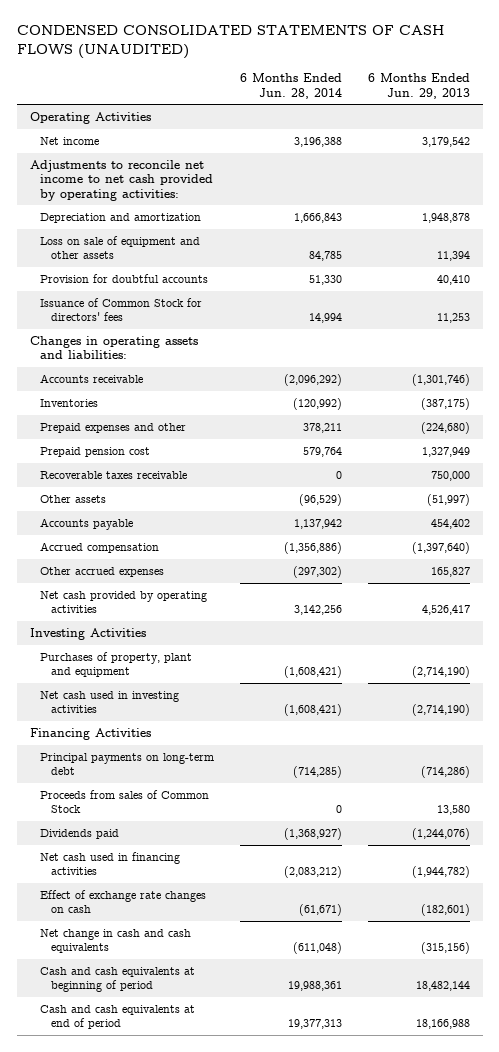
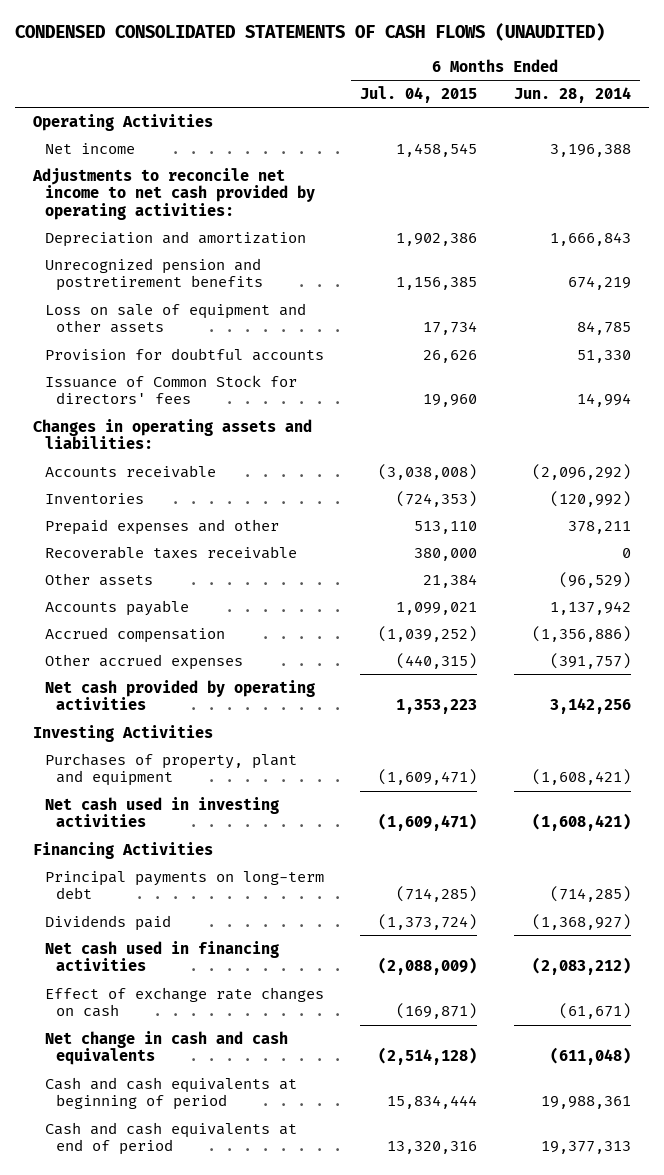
- | 6 Months Ended Jun. 28, 2014 | 6 Months Ended Jun. 29, 2013
+ | 6 Months Ended Jul. 04, 2015 | 6 Months Ended Jun. 28, 2014
+ Unrecognized pension and postretirement benefits | 1,156,385 | 674,219
- Prepaid pension cost | 579,764 | 1,327,949
- Other accrued expenses | (297,302) | 165,827
+ Other accrued expenses | (440,315) | (391,757)
- Proceeds from sales of Common Stock | 0 | 13,580

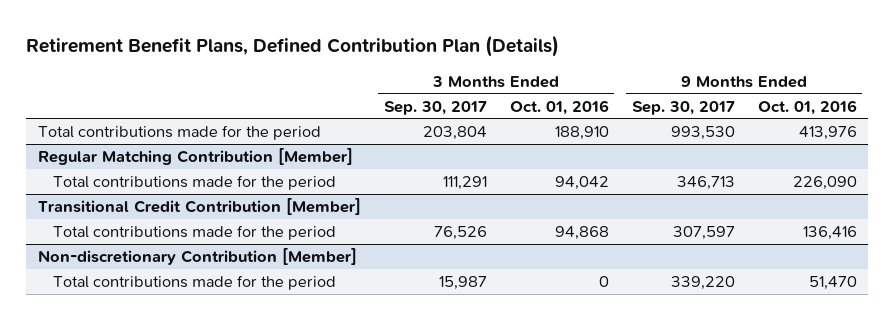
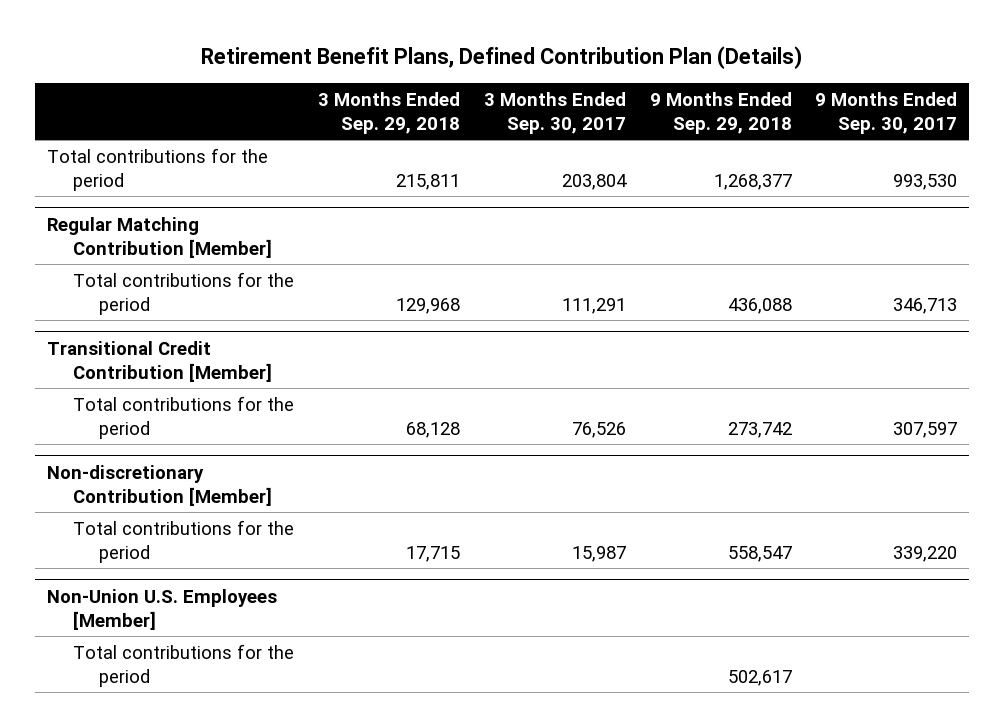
- | 3 Months Ended Sep. 30, 2017 | 3 Months Ended Oct. 01, 2016 | 9 Months Ended Sep. 30, 2017 | 9 Months Ended Oct. 01, 2016
+ | 3 Months Ended Sep. 29, 2018 | 3 Months Ended Sep. 30, 2017 | 9 Months Ended Sep. 29, 2018 | 9 Months Ended Sep. 30, 2017
- Total contributions made for the period | 203,804 | 188,910 | 993,530 | 413,976
+ Total contributions for the period | 215,811 | 203,804 | 1,268,377 | 993,530
@ Regular Matching Contribution [Member]
- Total contributions made for the period | 111,291 | 94,042 | 346,713 | 226,090
+ Total contributions for the period | 129,968 | 111,291 | 436,088 | 346,713
@ Transitional Credit Contribution [Member]
- Total contributions made for the period | 76,526 | 94,868 | 307,597 | 136,416
+ Total contributions for the period | 68,128 | 76,526 | 273,742 | 307,597
@ Non-discretionary Contribution [Member]
- Total contributions made for the period | 15,987 | 0 | 339,220 | 51,470
+ Total contributions for the period | 17,715 | 15,987 | 558,547 | 339,220
+ Non-Union U.S. Employees [Member]
+ Total contributions for the period | | | 502,617 |

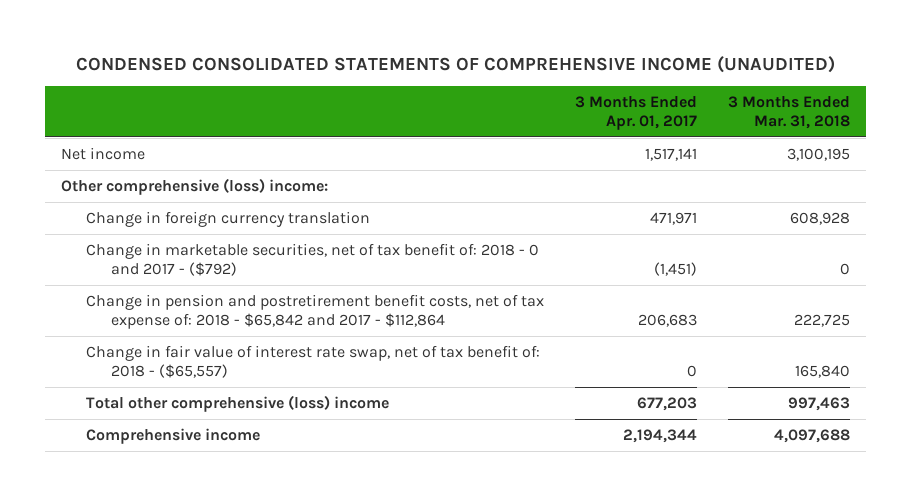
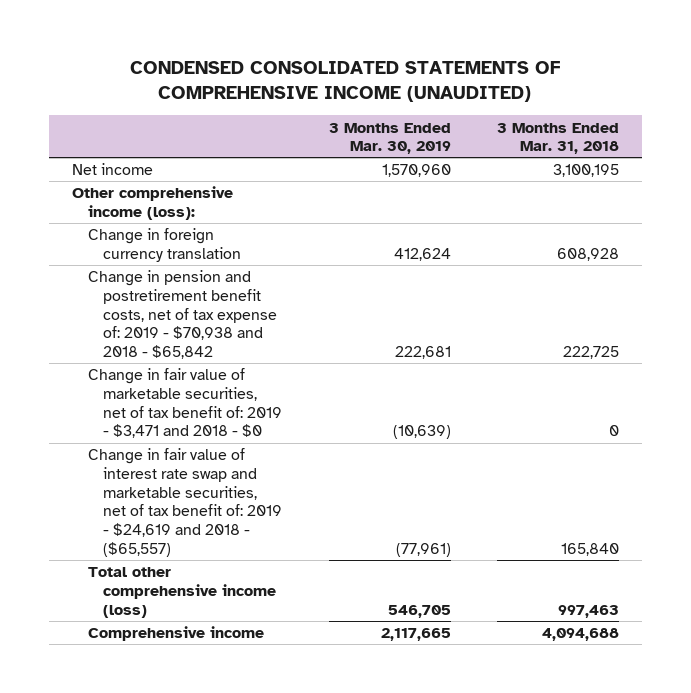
- | 3 Months Ended Apr. 01, 2017 | 3 Months Ended Mar. 31, 2018
+ | 3 Months Ended Mar. 30, 2019 | 3 Months Ended Mar. 31, 2018
- Other comprehensive (loss) income:
+ Other comprehensive income (loss):
- Change in marketable securities, net of tax benefit of: 2018 - 0 and 2017 - ($792) | (1,451) | 0
- Change in pension and postretirement benefit costs, net of tax expense of: 2018 - $65,842 and 2017 - $112,864 | 206,683 | 222,725
- Change in fair value of interest rate swap, net of tax benefit of: 2018 - ($65,557) | 0 | 165,840
- Total other comprehensive (loss) income | 677,203 | 997,463
- Comprehensive income | 2,194,344 | 4,097,688
+ Change in pension and postretirement benefit costs, net of tax expense of: 2019 - $70,938 and 2018 - $65,842 | 222,681 | 222,725
+ Change in fair value of marketable securities, net of tax benefit of: 2019 - $3,471 and 2018 - $0 | (10,639) | 0
+ Change in fair value of interest rate swap and marketable securities, net of tax benefit of: 2019 - $24,619 and 2018 - ($65,557) | (77,961) | 165,840
+ Total other comprehensive income (loss) | 546,705 | 997,463
+ Comprehensive income | 2,117,665 | 4,094,688

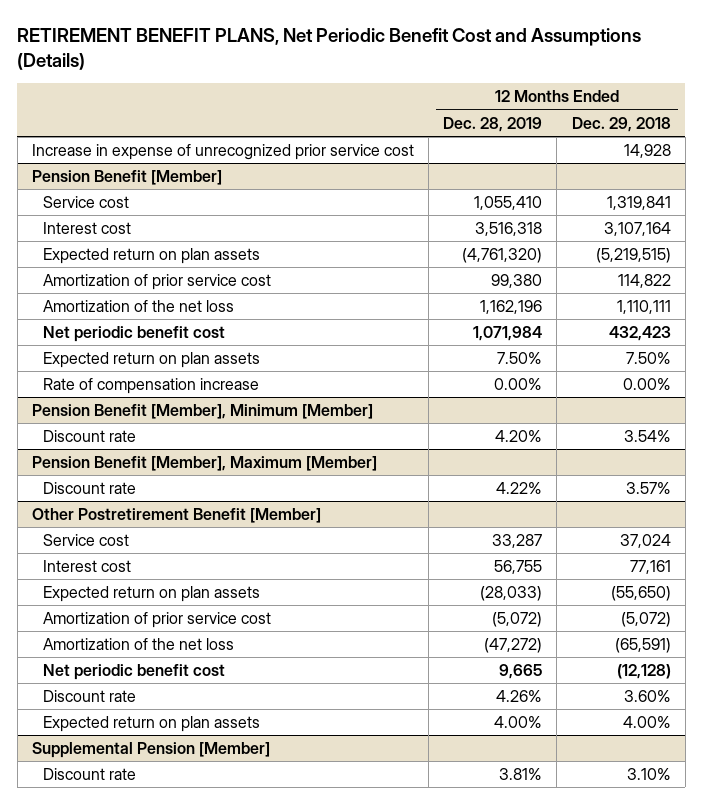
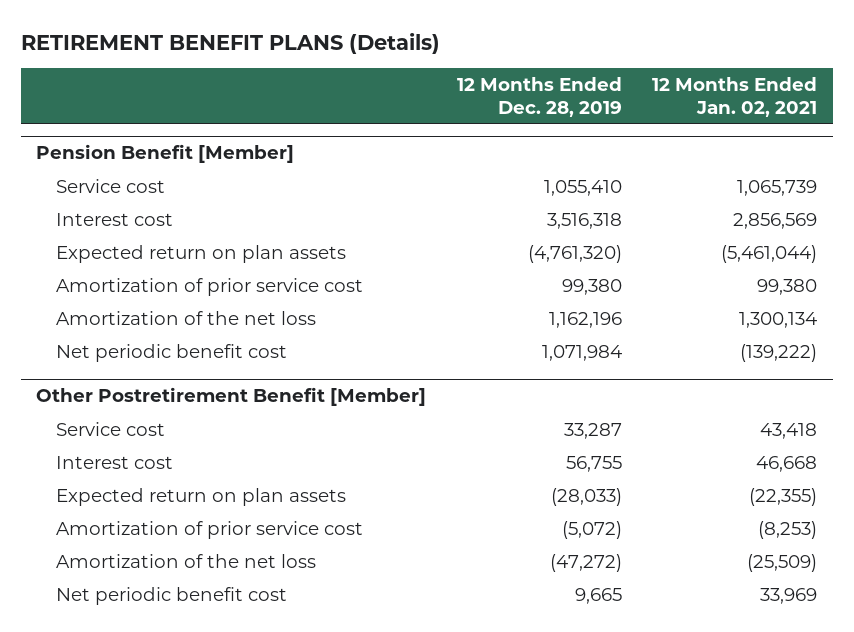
- RETIREMENT BENEFIT PLANS, Net Periodic Benefit Cost and Assumptions (Details)
+ RETIREMENT BENEFIT PLANS (Details)
- | 12 Months Ended Dec. 28, 2019 | 12 Months Ended Dec. 29, 2018
+ | 12 Months Ended Dec. 28, 2019 | 12 Months Ended Jan. 02, 2021
- Increase in expense of unrecognized prior service cost | | 14,928
@ Pension Benefit [Member]
- Expected return on plan assets | 7.50% | 7.50%
- Rate of compensation increase | 0.00% | 0.00%
- Pension Benefit [Member], Minimum [Member]
- Discount rate | 4.20% | 3.54%
- Pension Benefit [Member], Maximum [Member]
- Discount rate | 4.22% | 3.57%
@ Other Postretirement Benefit [Member]
- Discount rate | 4.26% | 3.60%
- Expected return on plan assets | 4.00% | 4.00%
- Supplemental Pension [Member]
- Discount rate | 3.81% | 3.10%

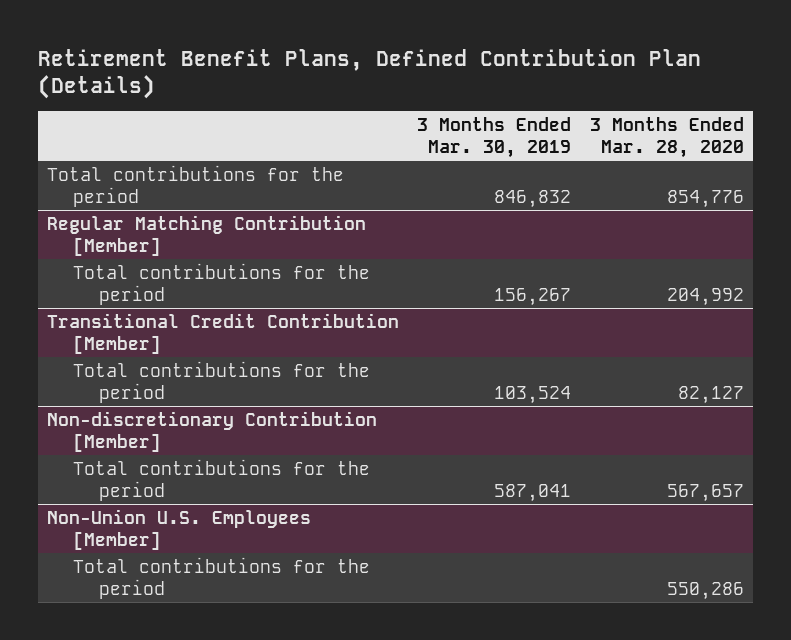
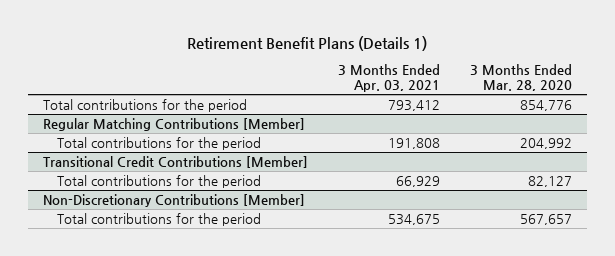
- Retirement Benefit Plans, Defined Contribution Plan (Details)
+ Retirement Benefit Plans (Details 1)
- | 3 Months Ended Mar. 30, 2019 | 3 Months Ended Mar. 28, 2020
+ | 3 Months Ended Apr. 03, 2021 | 3 Months Ended Mar. 28, 2020
- Regular Matching Contribution [Member]
+ Regular Matching Contributions [Member]
- Transitional Credit Contribution [Member]
+ Transitional Credit Contributions [Member]
- Non-discretionary Contribution [Member]
+ Non-Discretionary Contributions [Member]
- Non-Union U.S. Employees [Member]
- Total contributions for the period | | 550,286

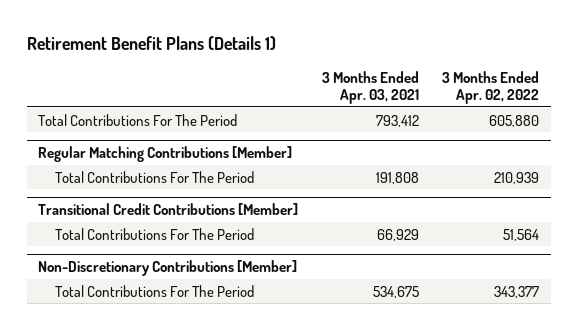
- | 3 Months Ended Apr. 03, 2021 | 3 Months Ended Mar. 28, 2020
+ | 3 Months Ended Apr. 03, 2021 | 3 Months Ended Apr. 02, 2022
- Total contributions for the period | 793,412 | 854,776
+ Total Contributions For The Period | 793,412 | 605,880
@ Regular Matching Contributions [Member]
- Total contributions for the period | 191,808 | 204,992
+ Total Contributions For The Period | 191,808 | 210,939
@ Transitional Credit Contributions [Member]
- Total contributions for the period | 66,929 | 82,127
+ Total Contributions For The Period | 66,929 | 51,564
@ Non-Discretionary Contributions [Member]
- Total contributions for the period | 534,675 | 567,657
+ Total Contributions For The Period | 534,675 | 343,377

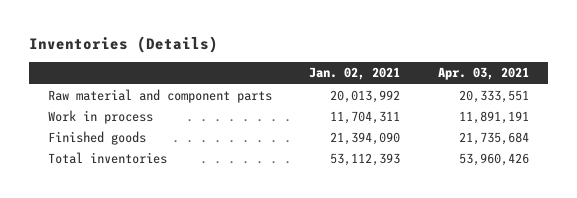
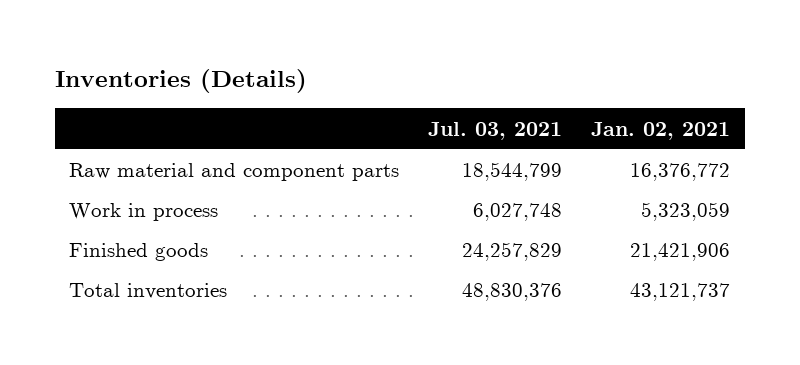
- | Jan. 02, 2021 | Apr. 03, 2021
+ | Jul. 03, 2021 | Jan. 02, 2021
- Raw material and component parts | 20,013,992 | 20,333,551
- Work in process | 11,704,311 | 11,891,191
- Finished goods | 21,394,090 | 21,735,684
- Total inventories | 53,112,393 | 53,960,426
+ Raw material and component parts | 18,544,799 | 16,376,772
+ Work in process | 6,027,748 | 5,323,059
+ Finished goods | 24,257,829 | 21,421,906
+ Total inventories | 48,830,376 | 43,121,737

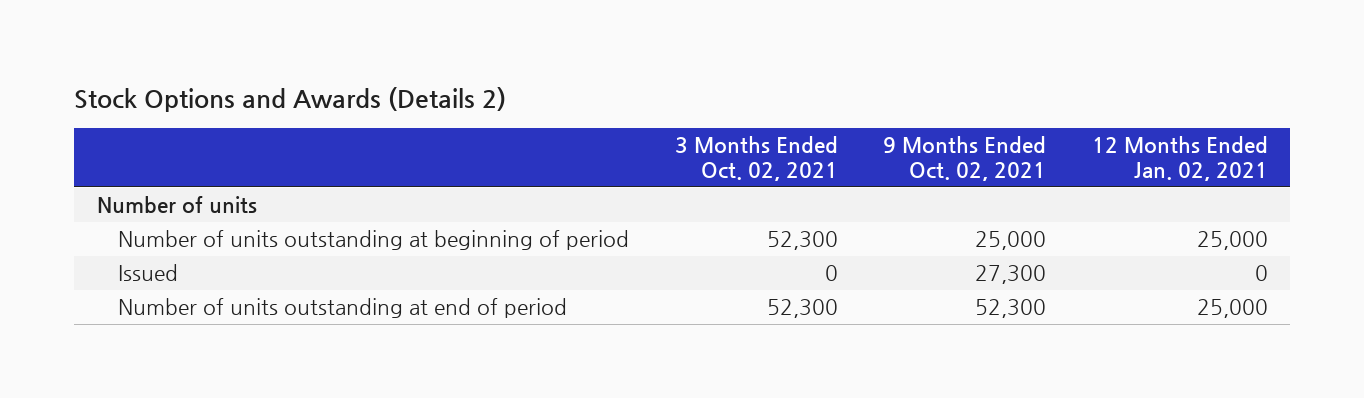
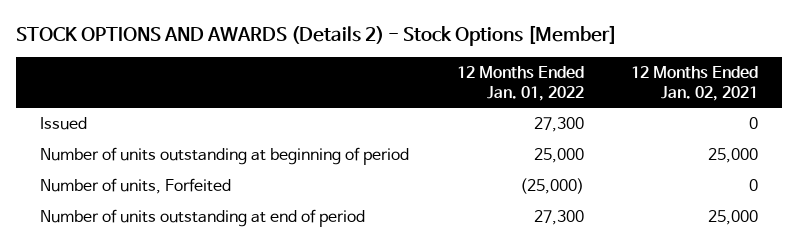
- Stock Options and Awards (Details 2)
+ STOCK OPTIONS AND AWARDS (Details 2) - Stock Options [Member]
- | 3 Months Ended Oct. 02, 2021 | 9 Months Ended Oct. 02, 2021 | 12 Months Ended Jan. 02, 2021
+ | 12 Months Ended Jan. 01, 2022 | 12 Months Ended Jan. 02, 2021
- Number of units
moved down: Number of units outstanding at beginning of period | 25,000 | 25,000
+ Number of units, Forfeited | (25,000) | 0

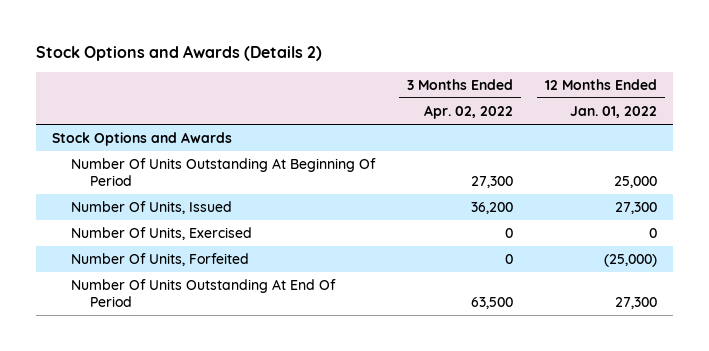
- STOCK OPTIONS AND AWARDS (Details 2) - Stock Options [Member]
+ Stock Options and Awards (Details 2)
- | 12 Months Ended Jan. 01, 2022 | 12 Months Ended Jan. 02, 2021
+ | 3 Months Ended Apr. 02, 2022 | 12 Months Ended Jan. 01, 2022
- Issued | 27,300 | 0
- Number of units outstanding at beginning of period | 25,000 | 25,000
- Number of units, Forfeited | (25,000) | 0
- Number of units outstanding at end of period | 27,300 | 25,000
+ Stock Options and Awards
+ Number Of Units Outstanding At Beginning Of Period | 27,300 | 25,000
+ Number Of Units, Issued | 36,200 | 27,300
+ Number Of Units, Exercised | 0 | 0
+ Number Of Units, Forfeited | 0 | (25,000)
+ Number Of Units Outstanding At End Of Period | 63,500 | 27,300

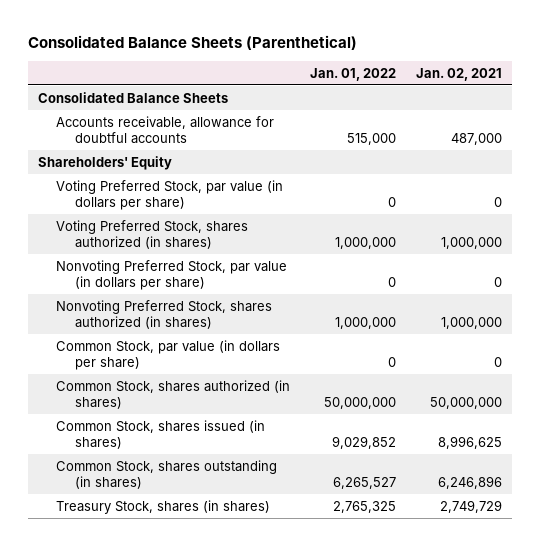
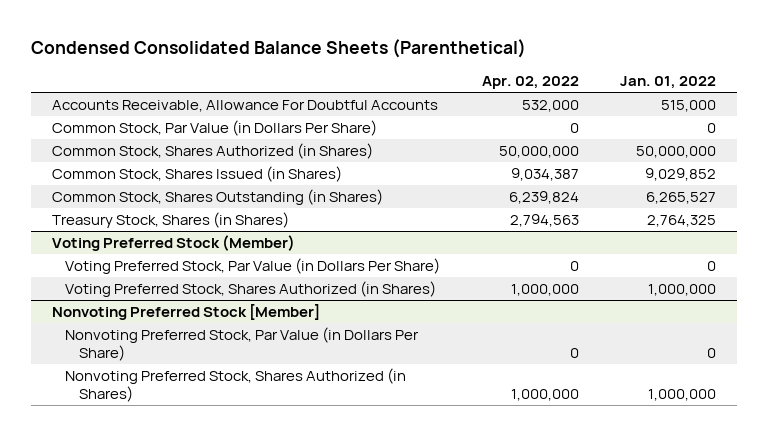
- Consolidated Balance Sheets (Parenthetical)
+ Condensed Consolidated Balance Sheets (Parenthetical)
- | Jan. 01, 2022 | Jan. 02, 2021
+ | Apr. 02, 2022 | Jan. 01, 2022
- Consolidated Balance Sheets
- Accounts receivable, allowance for doubtful accounts | 515,000 | 487,000
- Shareholders' Equity
- Voting Preferred Stock, par value (in dollars per share) | 0 | 0
- Voting Preferred Stock, shares authorized (in shares) | 1,000,000 | 1,000,000
- Nonvoting Preferred Stock, par value (in dollars per share) | 0 | 0
- Nonvoting Preferred Stock, shares authorized (in shares) | 1,000,000 | 1,000,000
- Common Stock, par value (in dollars per share) | 0 | 0
- Common Stock, shares authorized (in shares) | 50,000,000 | 50,000,000
- Common Stock, shares issued (in shares) | 9,029,852 | 8,996,625
- Common Stock, shares outstanding (in shares) | 6,265,527 | 6,246,896
- Treasury Stock, shares (in shares) | 2,765,325 | 2,749,729
+ Accounts Receivable, Allowance For Doubtful Accounts | 532,000 | 515,000
+ Common Stock, Par Value (in Dollars Per Share) | 0 | 0
+ Common Stock, Shares Authorized (in Shares) | 50,000,000 | 50,000,000
+ Common Stock, Shares Issued (in Shares) | 9,034,387 | 9,029,852
+ Common Stock, Shares Outstanding (in Shares) | 6,239,824 | 6,265,527
+ Treasury Stock, Shares (in Shares) | 2,794,563 | 2,764,325
+ Voting Preferred Stock (Member)
+ Voting Preferred Stock, Par Value (in Dollars Per Share) | 0 | 0
+ Voting Preferred Stock, Shares Authorized (in Shares) | 1,000,000 | 1,000,000
+ Nonvoting Preferred Stock [Member]
+ Nonvoting Preferred Stock, Par Value (in Dollars Per Share) | 0 | 0
+ Nonvoting Preferred Stock, Shares Authorized (in Shares) | 1,000,000 | 1,000,000

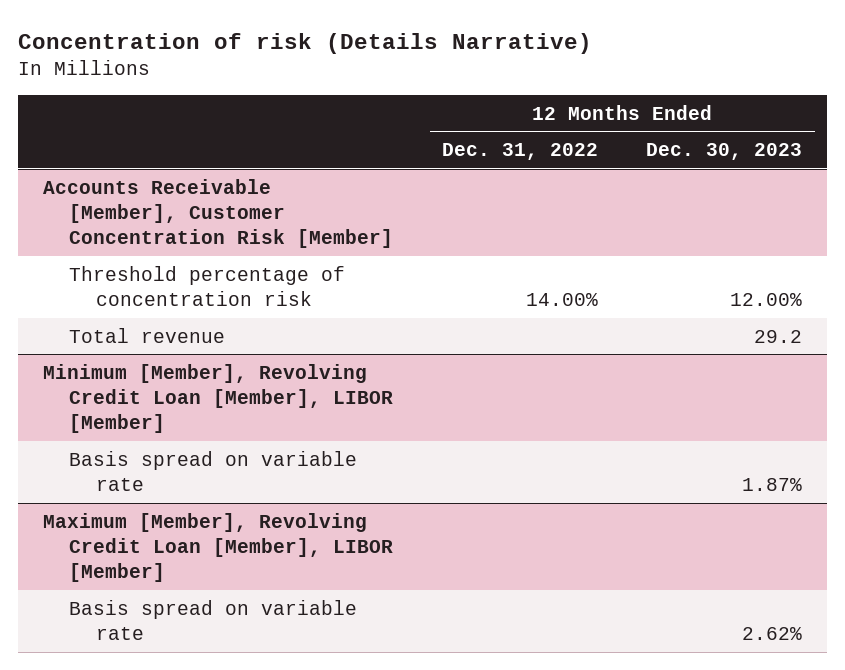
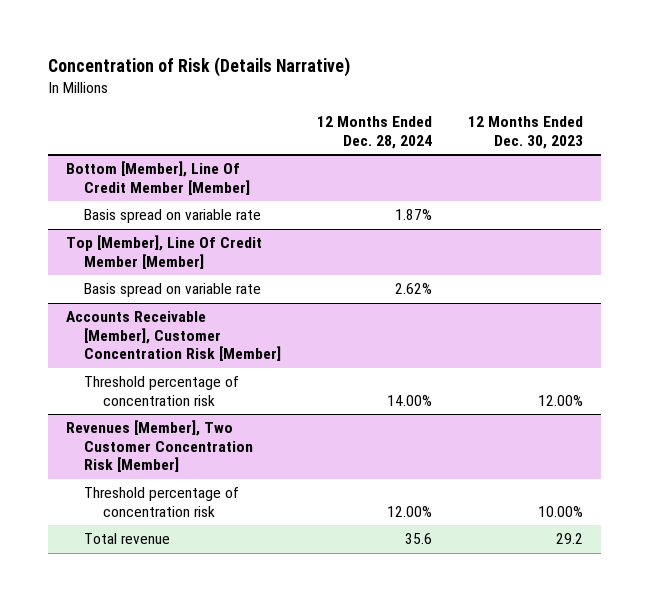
- Concentration of risk (Details Narrative)
+ Concentration of Risk (Details Narrative)
- | 12 Months Ended Dec. 31, 2022 | 12 Months Ended Dec. 30, 2023
+ | 12 Months Ended Dec. 28, 2024 | 12 Months Ended Dec. 30, 2023
+ Bottom [Member], Line Of Credit Member [Member]
+ Basis spread on variable rate | 1.87% |
+ Top [Member], Line Of Credit Member [Member]
+ Basis spread on variable rate | 2.62% |
+ Revenues [Member], Two Customer Concentration Risk [Member]
+ Threshold percentage of concentration risk | 12.00% | 10.00%
- Minimum [Member], Revolving Credit Loan [Member], LIBOR [Member]
- Basis spread on variable rate | | 1.87%
- Maximum [Member], Revolving Credit Loan [Member], LIBOR [Member]
- Basis spread on variable rate | | 2.62%

